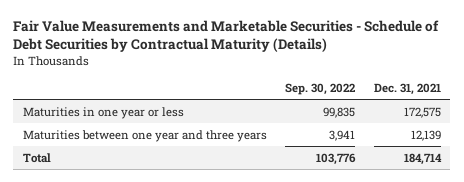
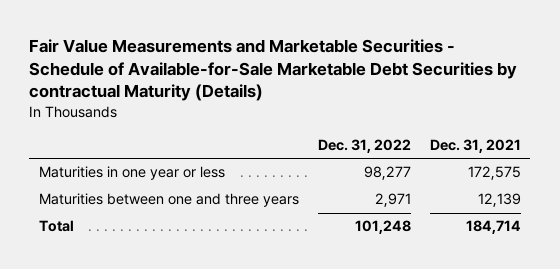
- Fair Value Measurements and Marketable Securities - Schedule of Debt Securities by Contractual Maturity (Details)
+ Fair Value Measurements and Marketable Securities - Schedule of Available-for-Sale Marketable Debt Securities by contractual Maturity (Details)
- | Sep. 30, 2022 | Dec. 31, 2021
+ | Dec. 31, 2022 | Dec. 31, 2021
- Maturities between one year and three years | 3,941 | 12,139
+ Maturities between one and three years | 2,971 | 12,139

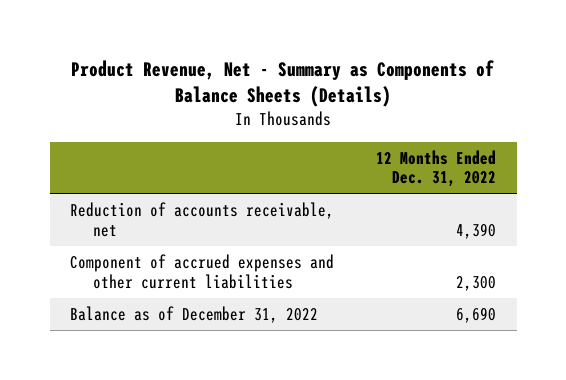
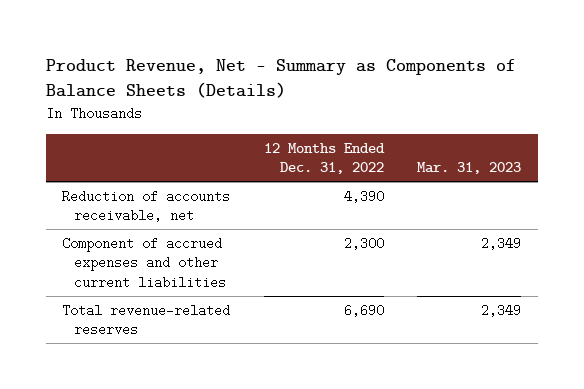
- | 12 Months Ended Dec. 31, 2022
+ | 12 Months Ended Dec. 31, 2022 | Mar. 31, 2023
- Balance as of December 31, 2022 | 6,690
+ Total revenue-related reserves | 6,690 | 2,349

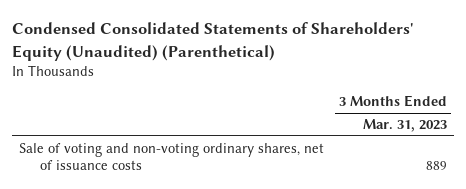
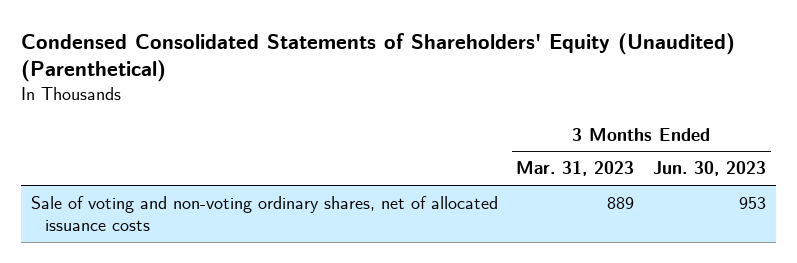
- | 3 Months Ended Mar. 31, 2023
+ | 3 Months Ended Mar. 31, 2023 | 3 Months Ended Jun. 30, 2023
- Sale of voting and non-voting ordinary shares, net of issuance costs | 889
+ Sale of voting and non-voting ordinary shares, net of allocated issuance costs | 889 | 953

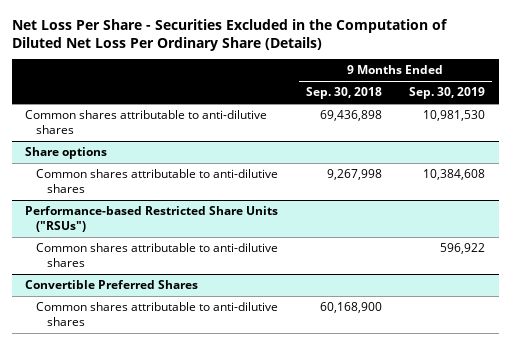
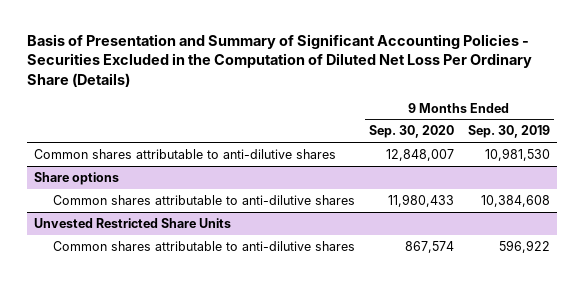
- Net Loss Per Share - Securities Excluded in the Computation of Diluted Net Loss Per Ordinary Share (Details)
+ Basis of Presentation and Summary of Significant Accounting Policies - Securities Excluded in the Computation of Diluted Net Loss Per Ordinary Share (Details)
- | 9 Months Ended Sep. 30, 2018 | 9 Months Ended Sep. 30, 2019
+ | 9 Months Ended Sep. 30, 2020 | 9 Months Ended Sep. 30, 2019
- Performance-based Restricted Share Units ("RSUs")
+ Unvested Restricted Share Units
- Convertible Preferred Shares
- Common shares attributable to anti-dilutive shares | 60,168,900 |

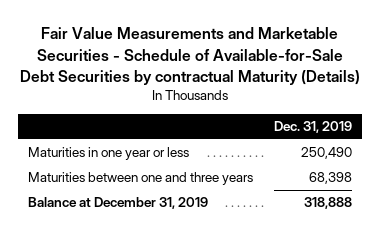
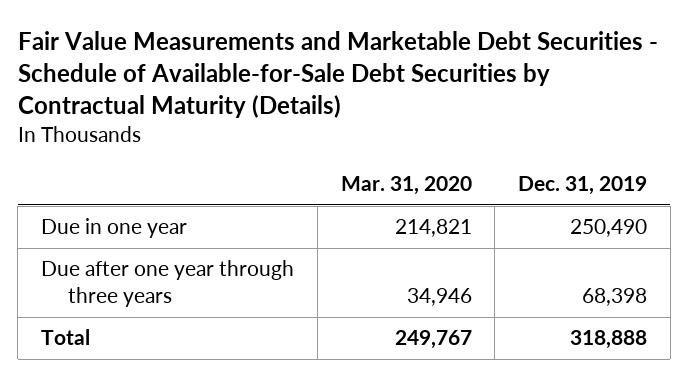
- Fair Value Measurements and Marketable Securities - Schedule of Available-for-Sale Debt Securities by contractual Maturity (Details)
+ Fair Value Measurements and Marketable Debt Securities - Schedule of Available-for-Sale Debt Securities by Contractual Maturity (Details)
- | Dec. 31, 2019
+ | Mar. 31, 2020 | Dec. 31, 2019
- Maturities in one year or less | 250,490
- Maturities between one and three years | 68,398
- Balance at December 31, 2019 | 318,888
+ Due in one year | 214,821 | 250,490
+ Due after one year through three years | 34,946 | 68,398
+ Total | 249,767 | 318,888

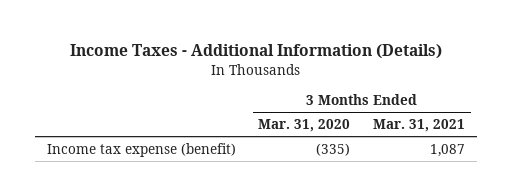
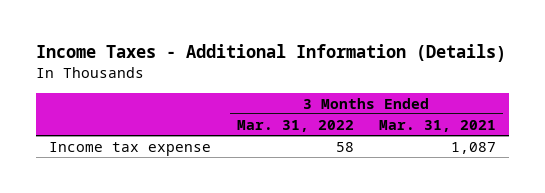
- | 3 Months Ended Mar. 31, 2020 | 3 Months Ended Mar. 31, 2021
+ | 3 Months Ended Mar. 31, 2022 | 3 Months Ended Mar. 31, 2021
- Income tax expense (benefit) | (335) | 1,087
+ Income tax expense | 58 | 1,087

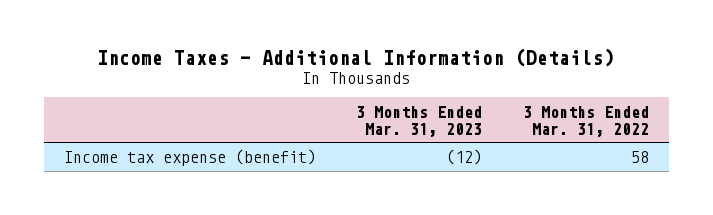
- | 3 Months Ended Mar. 31, 2022 | 3 Months Ended Mar. 31, 2021
+ | 3 Months Ended Mar. 31, 2023 | 3 Months Ended Mar. 31, 2022
- Income tax expense | 58 | 1,087
+ Income tax expense (benefit) | (12) | 58

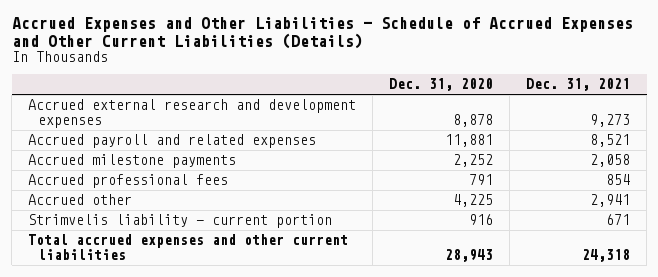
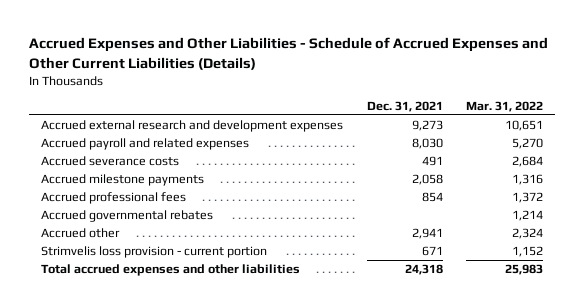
- | Dec. 31, 2020 | Dec. 31, 2021
+ | Dec. 31, 2021 | Mar. 31, 2022
- Accrued payroll and related expenses | 11,881 | 8,521
+ Accrued payroll and related expenses | 8,030 | 5,270
+ Accrued severance costs | 491 | 2,684
+ Accrued governmental rebates | | 1,214
- Strimvelis liability - current portion | 916 | 671
- Total accrued expenses and other current liabilities | 28,943 | 24,318
+ Strimvelis loss provision - current portion | 671 | 1,152
+ Total accrued expenses and other liabilities | 24,318 | 25,983

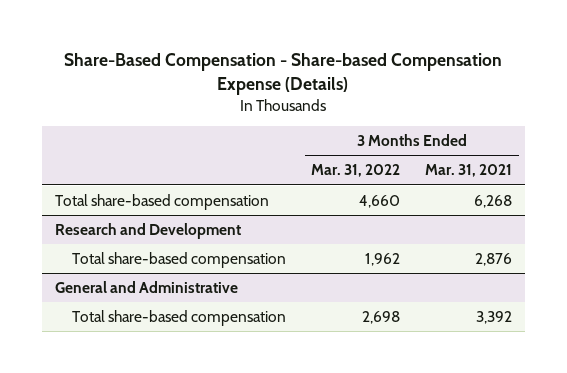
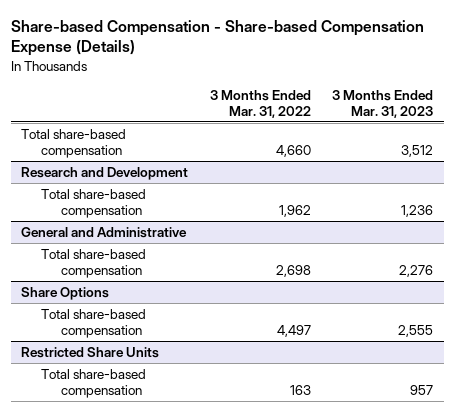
- Share-Based Compensation - Share-based Compensation Expense (Details)
+ Share-based Compensation - Share-based Compensation Expense (Details)
- | 3 Months Ended Mar. 31, 2022 | 3 Months Ended Mar. 31, 2021
+ | 3 Months Ended Mar. 31, 2022 | 3 Months Ended Mar. 31, 2023
+ Share Options
+ Total share-based compensation | 4,497 | 2,555
+ Restricted Share Units
+ Total share-based compensation | 163 | 957

